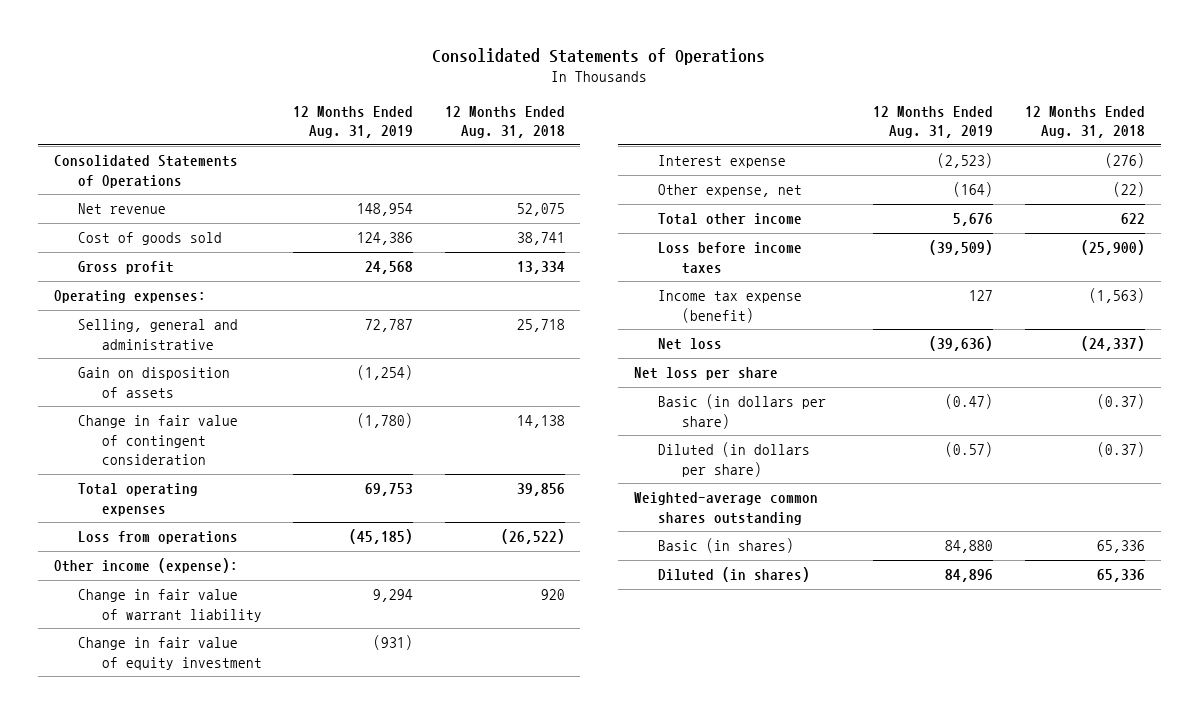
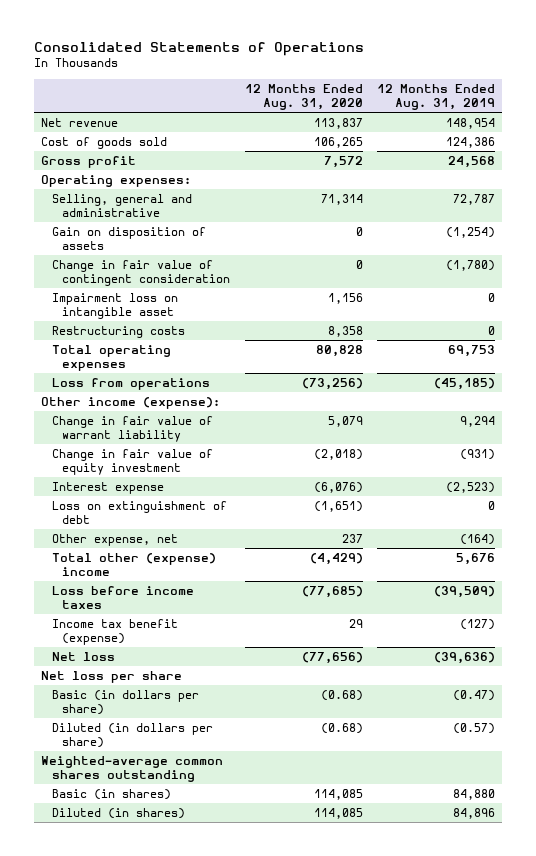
- | 12 Months Ended Aug. 31, 2019 | 12 Months Ended Aug. 31, 2018
+ | 12 Months Ended Aug. 31, 2020 | 12 Months Ended Aug. 31, 2019
- Consolidated Statements of Operations
+ Impairment loss on intangible asset | 1,156 | 0
+ Restructuring costs | 8,358 | 0
+ Loss on extinguishment of debt | (1,651) | 0
- Total other income | 5,676 | 622
+ Total other (expense) income | (4,429) | 5,676
- Income tax expense (benefit) | 127 | (1,563)
+ Income tax benefit (expense) | 29 | (127)

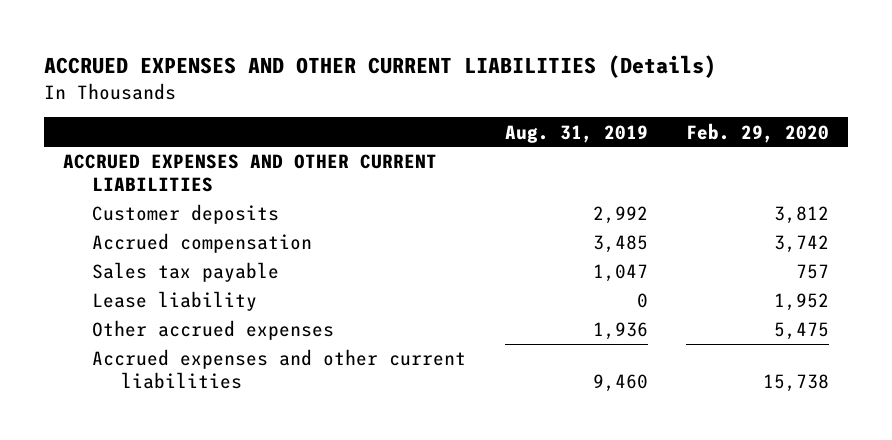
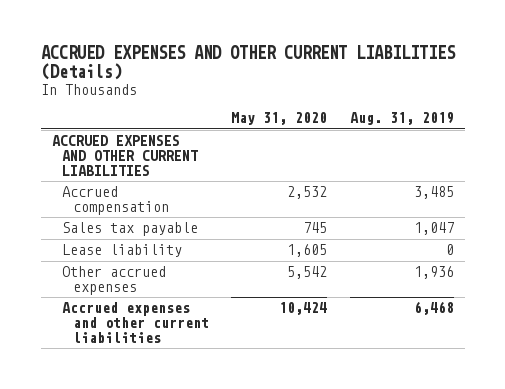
- | Aug. 31, 2019 | Feb. 29, 2020
+ | May 31, 2020 | Aug. 31, 2019
- Customer deposits | 2,992 | 3,812
- Accrued expenses and other current liabilities | 9,460 | 15,738
+ Accrued expenses and other current liabilities | 10,424 | 6,468

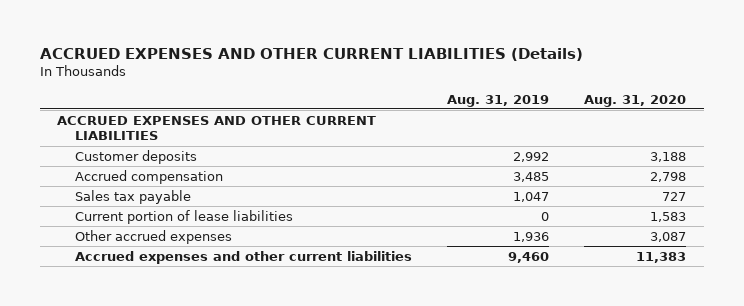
- | May 31, 2020 | Aug. 31, 2019
+ | Aug. 31, 2019 | Aug. 31, 2020
+ Customer deposits | 2,992 | 3,188
- Lease liability | 1,605 | 0
+ Current portion of lease liabilities | 0 | 1,583
- Accrued expenses and other current liabilities | 10,424 | 6,468
+ Accrued expenses and other current liabilities | 9,460 | 11,383

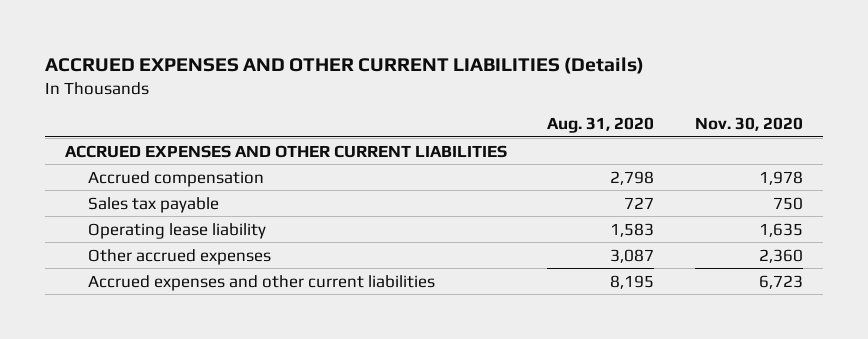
- | Aug. 31, 2019 | Aug. 31, 2020
+ | Aug. 31, 2020 | Nov. 30, 2020
- Customer deposits | 2,992 | 3,188
- Current portion of lease liabilities | 0 | 1,583
+ Operating lease liability | 1,583 | 1,635
- Accrued expenses and other current liabilities | 9,460 | 11,383
+ Accrued expenses and other current liabilities | 8,195 | 6,723

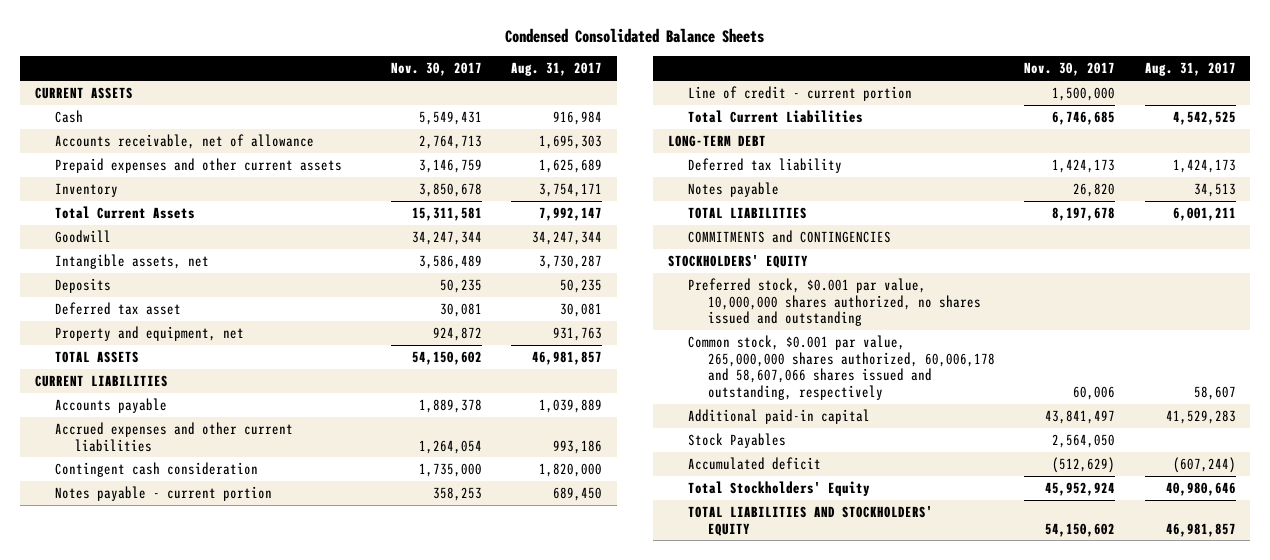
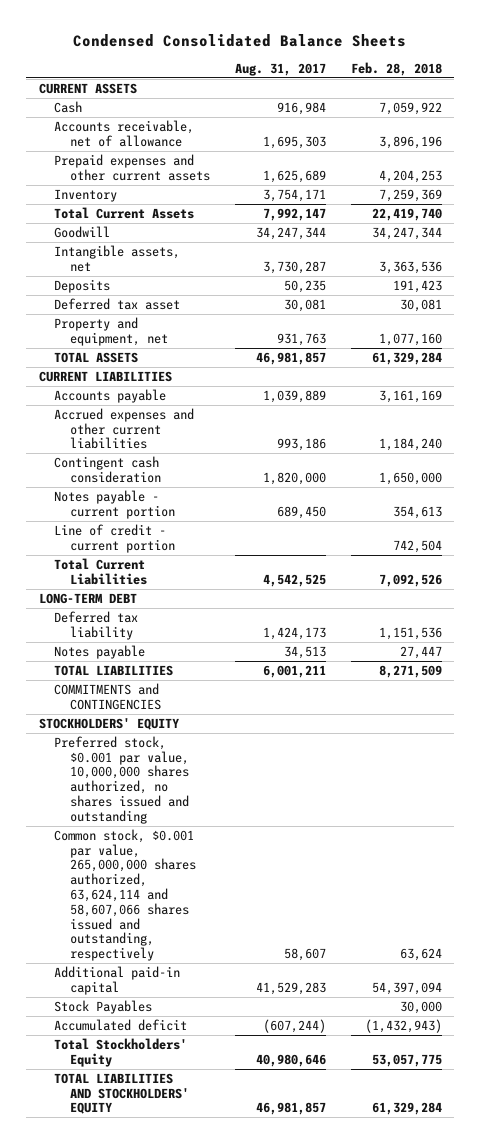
- | Nov. 30, 2017 | Aug. 31, 2017
+ | Aug. 31, 2017 | Feb. 28, 2018
- Common stock, $0.001 par value, 265,000,000 shares authorized, 60,006,178 and 58,607,066 shares issued and outstanding, respectively | 60,006 | 58,607
+ Common stock, $0.001 par value, 265,000,000 shares authorized, 63,624,114 and 58,607,066 shares issued and outstanding, respectively | 58,607 | 63,624

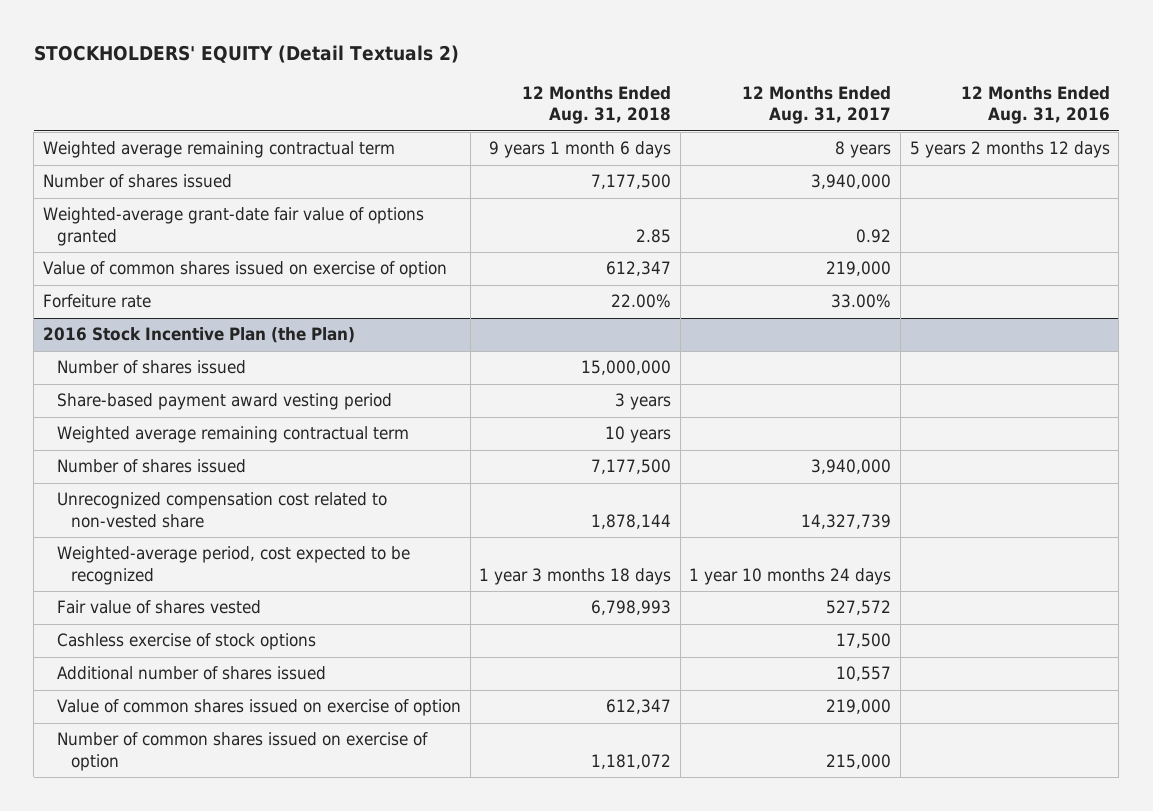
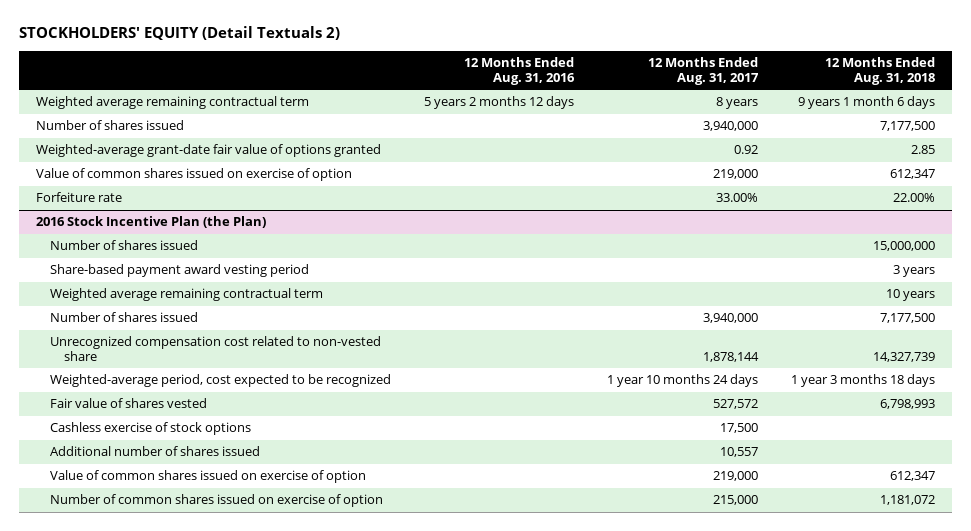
- | 12 Months Ended Aug. 31, 2018 | 12 Months Ended Aug. 31, 2017 | 12 Months Ended Aug. 31, 2016
+ | 12 Months Ended Aug. 31, 2016 | 12 Months Ended Aug. 31, 2017 | 12 Months Ended Aug. 31, 2018
@ 2016 Stock Incentive Plan (the Plan)
- Unrecognized compensation cost related to non-vested share | 1,878,144 | 14,327,739 |
+ Unrecognized compensation cost related to non-vested share | | 1,878,144 | 14,327,739

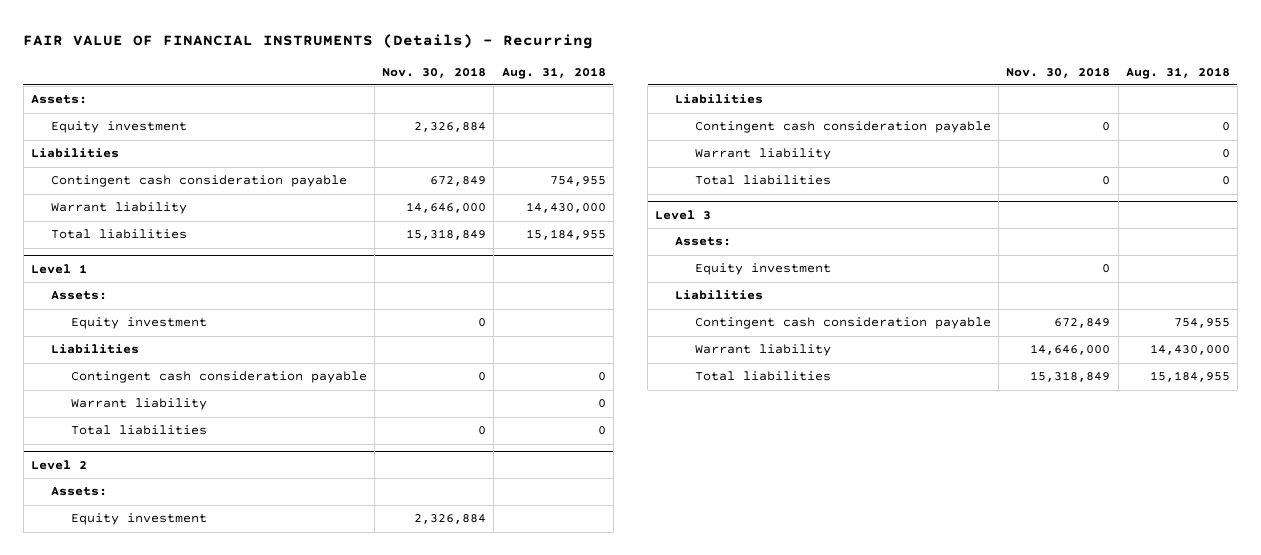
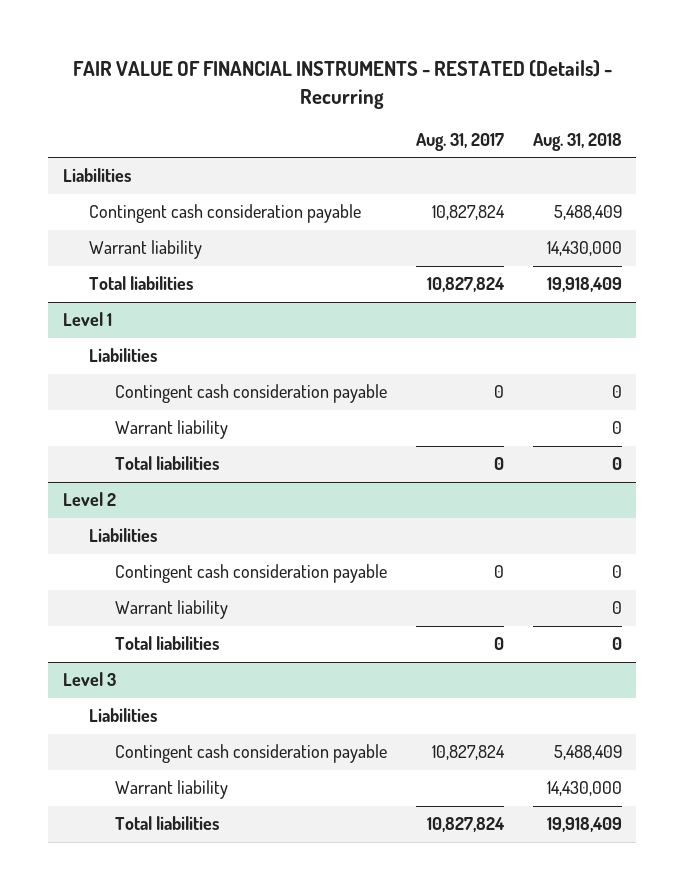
- FAIR VALUE OF FINANCIAL INSTRUMENTS (Details) - Recurring
+ FAIR VALUE OF FINANCIAL INSTRUMENTS - RESTATED (Details) - Recurring
- | Nov. 30, 2018 | Aug. 31, 2018
+ | Aug. 31, 2017 | Aug. 31, 2018
- Assets:
- Equity investment | 2,326,884 |
- Contingent cash consideration payable | 672,849 | 754,955
+ Contingent cash consideration payable | 10,827,824 | 5,488,409
- Total liabilities | 15,318,849 | 15,184,955
+ Total liabilities | 10,827,824 | 19,918,409
@ Level 1
- Assets:
- Equity investment | 0 |
@ Level 2
- Assets:
- Equity investment | 2,326,884 |
@ Level 3
- Assets:
- Equity investment | 0 |
- Contingent cash consideration payable | 672,849 | 754,955
+ Contingent cash consideration payable | 10,827,824 | 5,488,409
- Total liabilities | 15,318,849 | 15,184,955
+ Total liabilities | 10,827,824 | 19,918,409

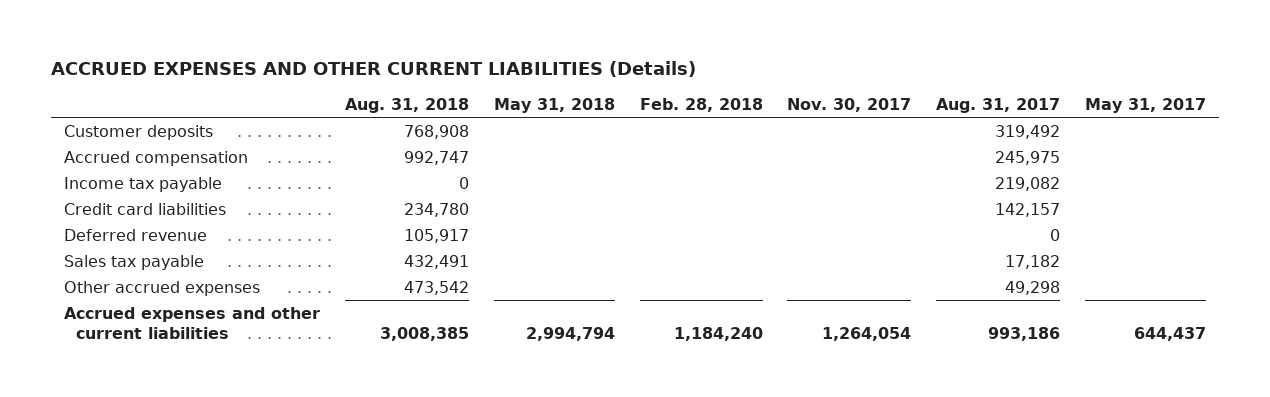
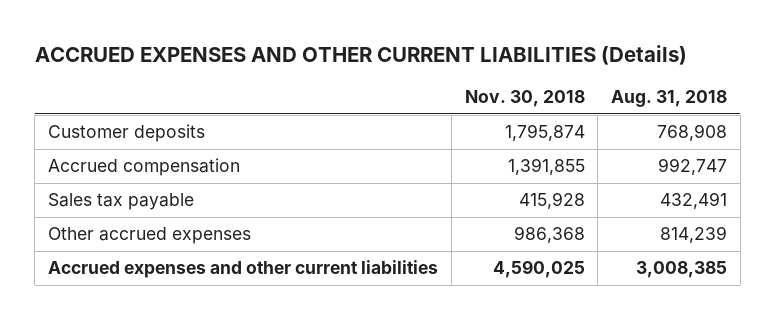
- | Aug. 31, 2018 | May 31, 2018 | Feb. 28, 2018 | Nov. 30, 2017 | Aug. 31, 2017 | May 31, 2017
+ | Nov. 30, 2018 | Aug. 31, 2018
- Income tax payable | 0 | | | | 219,082 |
- Credit card liabilities | 234,780 | | | | 142,157 |
- Deferred revenue | 105,917 | | | | 0 |
- Other accrued expenses | 473,542 | | | | 49,298 |
+ Other accrued expenses | 986,368 | 814,239

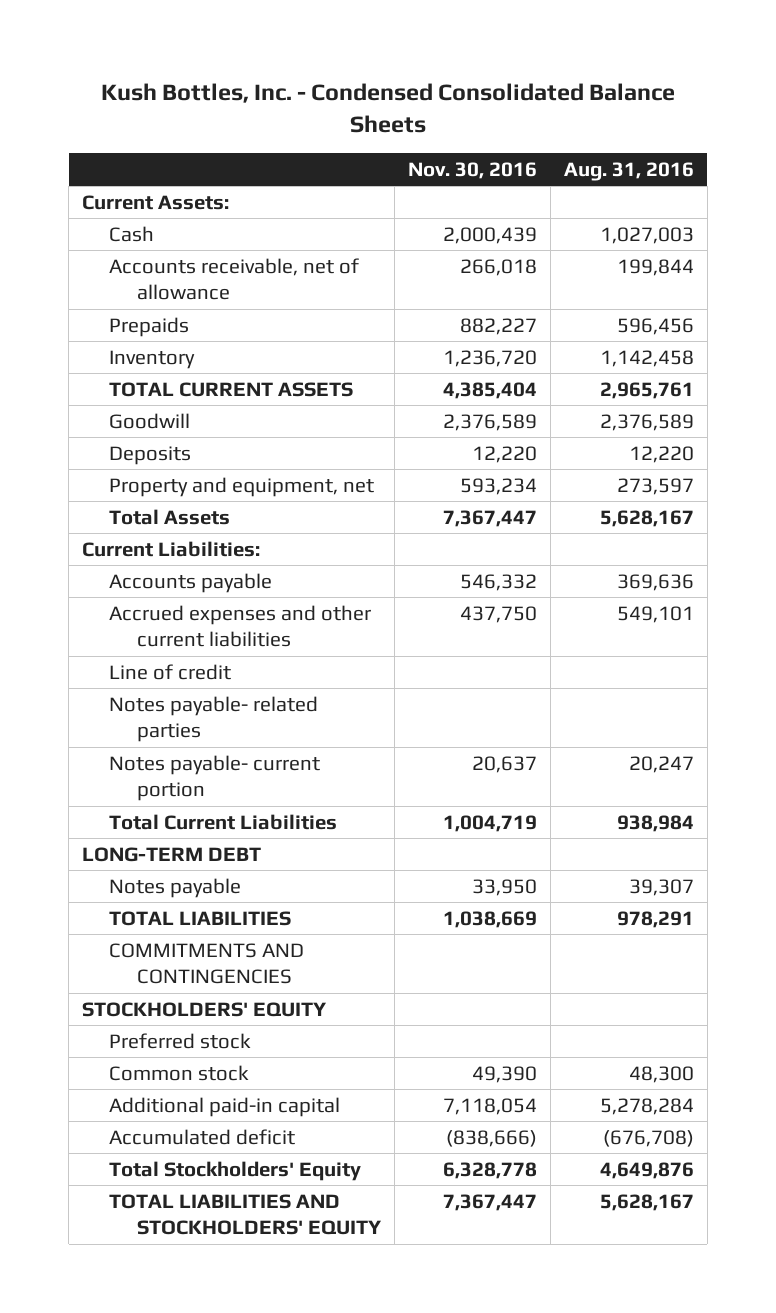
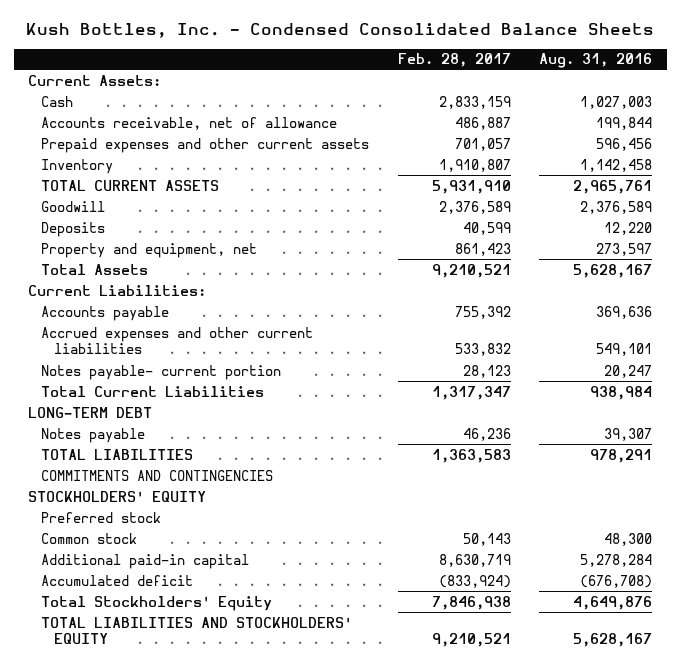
- | Nov. 30, 2016 | Aug. 31, 2016
+ | Feb. 28, 2017 | Aug. 31, 2016
- Prepaids | 882,227 | 596,456
+ Prepaid expenses and other current assets | 701,057 | 596,456
- Line of credit
- Notes payable- related parties

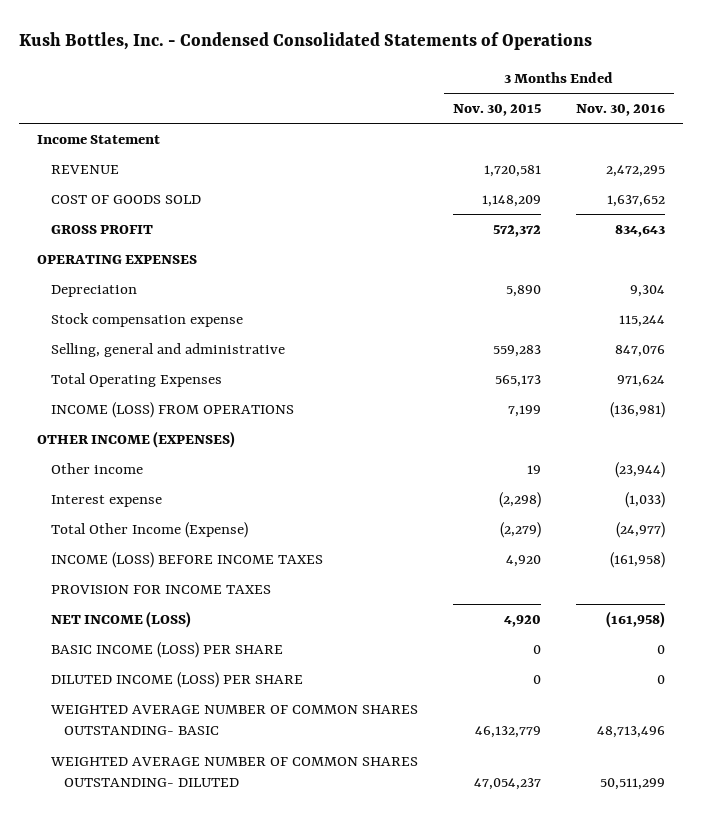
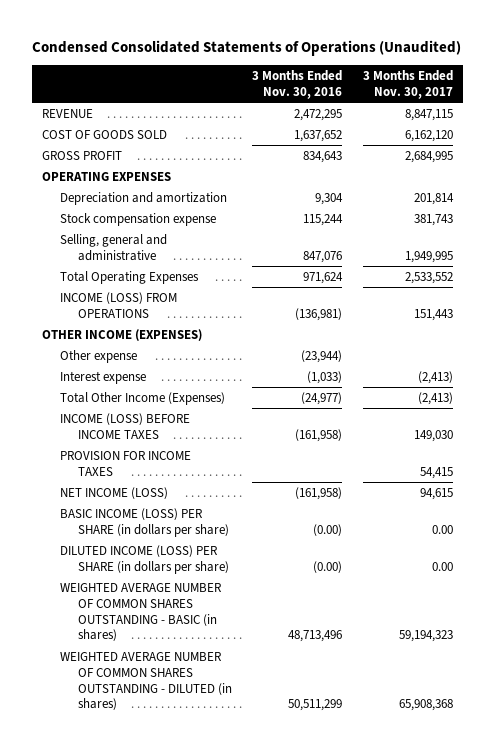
- Kush Bottles, Inc. - Condensed Consolidated Statements of Operations
+ Condensed Consolidated Statements of Operations (Unaudited)
- | 3 Months Ended Nov. 30, 2015 | 3 Months Ended Nov. 30, 2016
+ | 3 Months Ended Nov. 30, 2016 | 3 Months Ended Nov. 30, 2017
- Income Statement
- Depreciation | 5,890 | 9,304
+ Depreciation and amortization | 9,304 | 201,814
- Other income | 19 | (23,944)
+ Other expense | (23,944) |
- Total Other Income (Expense) | (2,279) | (24,977)
+ Total Other Income (Expenses) | (24,977) | (2,413)
- BASIC INCOME (LOSS) PER SHARE | 0 | 0
- DILUTED INCOME (LOSS) PER SHARE | 0 | 0
- WEIGHTED AVERAGE NUMBER OF COMMON SHARES OUTSTANDING- BASIC | 46,132,779 | 48,713,496
- WEIGHTED AVERAGE NUMBER OF COMMON SHARES OUTSTANDING- DILUTED | 47,054,237 | 50,511,299
+ BASIC INCOME (LOSS) PER SHARE (in dollars per share) | (0.00) | 0.00
+ DILUTED INCOME (LOSS) PER SHARE (in dollars per share) | (0.00) | 0.00
+ WEIGHTED AVERAGE NUMBER OF COMMON SHARES OUTSTANDING - BASIC (in shares) | 48,713,496 | 59,194,323
+ WEIGHTED AVERAGE NUMBER OF COMMON SHARES OUTSTANDING - DILUTED (in shares) | 50,511,299 | 65,908,368

